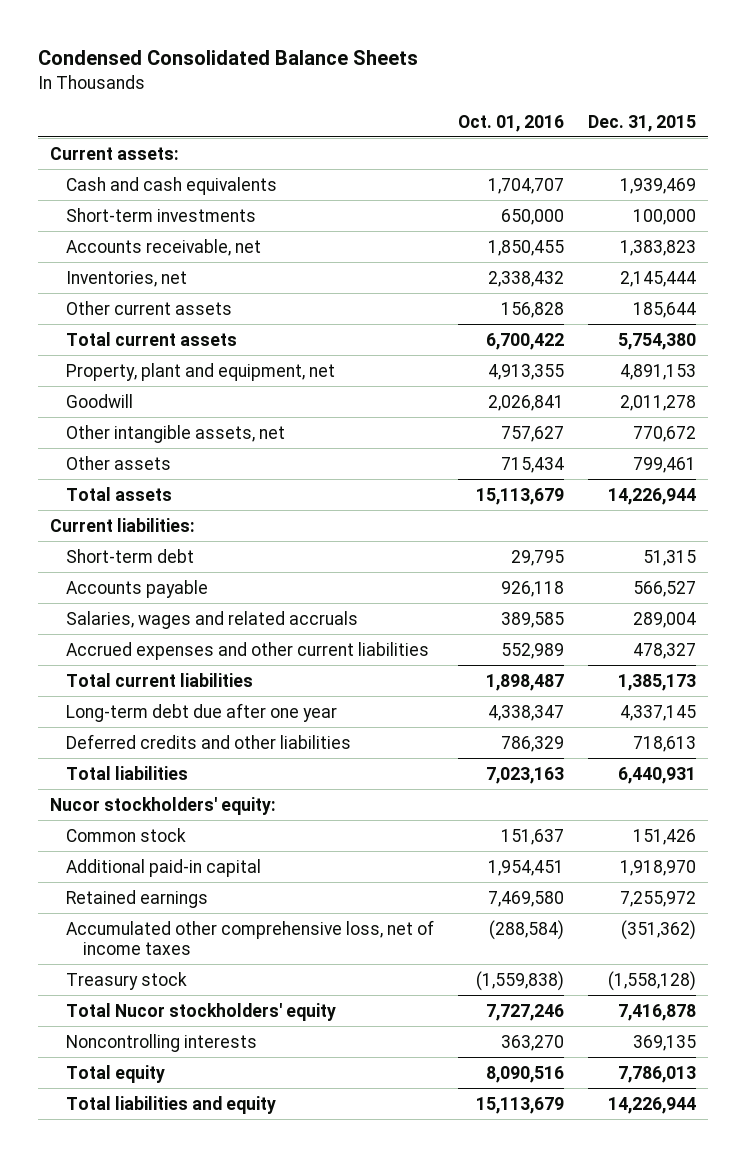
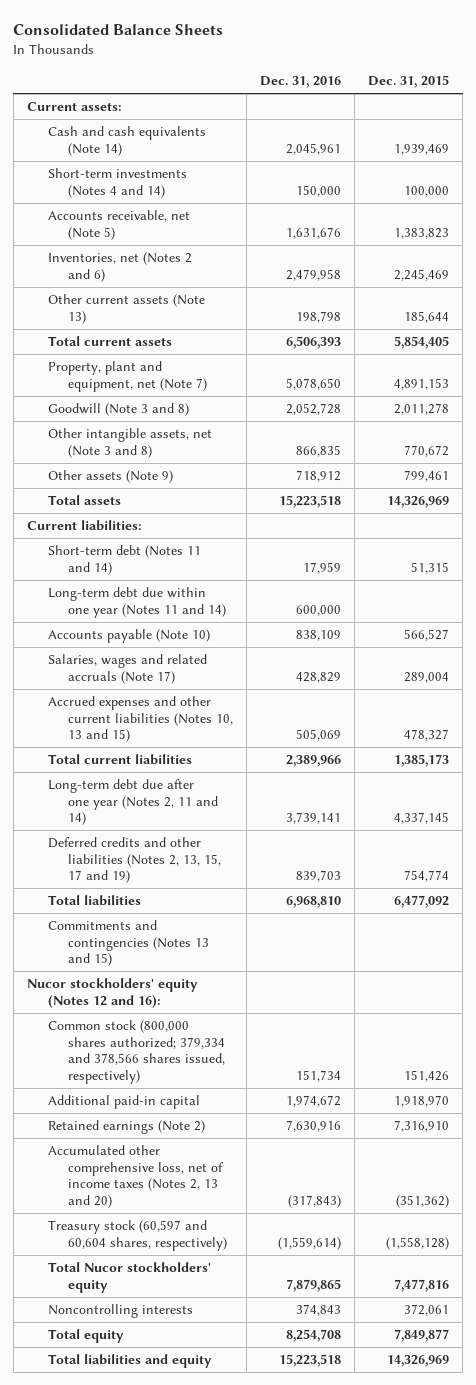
- Condensed Consolidated Balance Sheets
+ Consolidated Balance Sheets
- | Oct. 01, 2016 | Dec. 31, 2015
+ | Dec. 31, 2016 | Dec. 31, 2015
- Cash and cash equivalents | 1,704,707 | 1,939,469
- Short-term investments | 650,000 | 100,000
- Accounts receivable, net | 1,850,455 | 1,383,823
- Inventories, net | 2,338,432 | 2,145,444
- Other current assets | 156,828 | 185,644
- Total current assets | 6,700,422 | 5,754,380
- Property, plant and equipment, net | 4,913,355 | 4,891,153
- Goodwill | 2,026,841 | 2,011,278
- Other intangible assets, net | 757,627 | 770,672
- Other assets | 715,434 | 799,461
- Total assets | 15,113,679 | 14,226,944
+ Cash and cash equivalents (Note 14) | 2,045,961 | 1,939,469
+ Short-term investments (Notes 4 and 14) | 150,000 | 100,000
+ Accounts receivable, net (Note 5) | 1,631,676 | 1,383,823
+ Inventories, net (Notes 2 and 6) | 2,479,958 | 2,245,469
+ Other current assets (Note 13) | 198,798 | 185,644
+ Total current assets | 6,506,393 | 5,854,405
+ Property, plant and equipment, net (Note 7) | 5,078,650 | 4,891,153
+ Goodwill (Note 3 and 8) | 2,052,728 | 2,011,278
+ Other intangible assets, net (Note 3 and 8) | 866,835 | 770,672
+ Other assets (Note 9) | 718,912 | 799,461
+ Total assets | 15,223,518 | 14,326,969
- Short-term debt | 29,795 | 51,315
- Accounts payable | 926,118 | 566,527
- Salaries, wages and related accruals | 389,585 | 289,004
- Accrued expenses and other current liabilities | 552,989 | 478,327
+ Short-term debt (Notes 11 and 14) | 17,959 | 51,315
+ Long-term debt due within one year (Notes 11 and 14) | 600,000 |
+ Accounts payable (Note 10) | 838,109 | 566,527
+ Salaries, wages and related accruals (Note 17) | 428,829 | 289,004
+ Accrued expenses and other current liabilities (Notes 10, 13 and 15) | 505,069 | 478,327
- Long-term debt due after one year | 4,338,347 | 4,337,145
- Deferred credits and other liabilities | 786,329 | 718,613
- Total liabilities | 7,023,163 | 6,440,931
- Nucor stockholders' equity:
- Common stock | 151,637 | 151,426
+ Long-term debt due after one year (Notes 2, 11 and 14) | 3,739,141 | 4,337,145
+ Deferred credits and other liabilities (Notes 2, 13, 15, 17 and 19) | 839,703 | 754,774
+ Total liabilities | 6,968,810 | 6,477,092
+ Commitments and contingencies (Notes 13 and 15)
+ Nucor stockholders' equity (Notes 12 and 16):
+ Common stock (800,000 shares authorized; 379,334 and 378,566 shares issued, respectively) | 151,734 | 151,426
- Retained earnings | 7,469,580 | 7,255,972
- Accumulated other comprehensive loss, net of income taxes | (288,584) | (351,362)
- Treasury stock | (1,559,838) | (1,558,128)
- Total Nucor stockholders' equity | 7,727,246 | 7,416,878
- Noncontrolling interests | 363,270 | 369,135
- Total equity | 8,090,516 | 7,786,013
- Total liabilities and equity | 15,113,679 | 14,226,944
+ Retained earnings (Note 2) | 7,630,916 | 7,316,910
+ Accumulated other comprehensive loss, net of income taxes (Notes 2, 13 and 20) | (317,843) | (351,362)
+ Treasury stock (60,597 and 60,604 shares, respectively) | (1,559,614) | (1,558,128)
+ Total Nucor stockholders' equity | 7,879,865 | 7,477,816
+ Noncontrolling interests | 374,843 | 372,061
+ Total equity | 8,254,708 | 7,849,877
+ Total liabilities and equity | 15,223,518 | 14,326,969

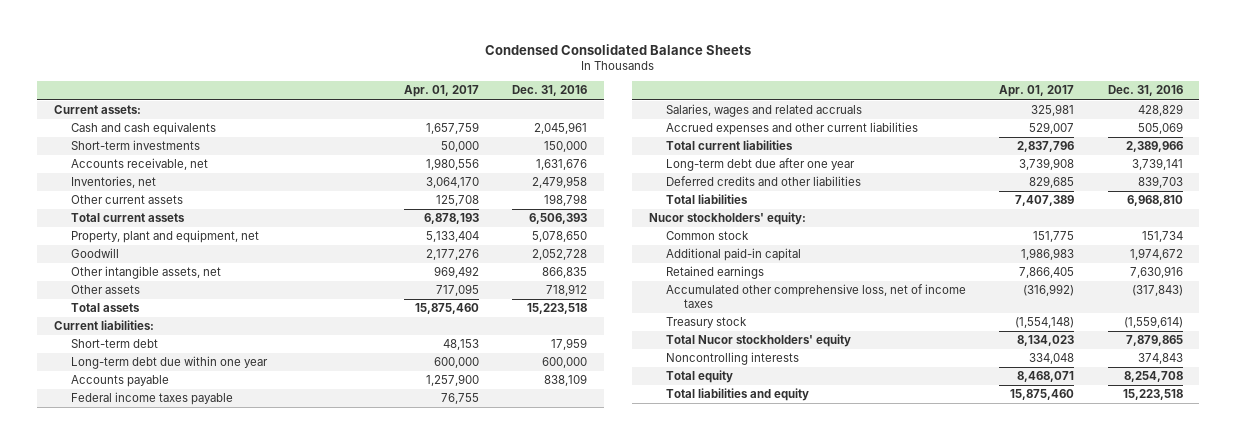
- Consolidated Balance Sheets
+ Condensed Consolidated Balance Sheets
- | Dec. 31, 2016 | Dec. 31, 2015
+ | Apr. 01, 2017 | Dec. 31, 2016
- Cash and cash equivalents (Note 14) | 2,045,961 | 1,939,469
- Short-term investments (Notes 4 and 14) | 150,000 | 100,000
- Accounts receivable, net (Note 5) | 1,631,676 | 1,383,823
- Inventories, net (Notes 2 and 6) | 2,479,958 | 2,245,469
- Other current assets (Note 13) | 198,798 | 185,644
+ Cash and cash equivalents | 1,657,759 | 2,045,961
+ Short-term investments | 50,000 | 150,000
+ Accounts receivable, net | 1,980,556 | 1,631,676
+ Inventories, net | 3,064,170 | 2,479,958
+ Other current assets | 125,708 | 198,798
- Property, plant and equipment, net (Note 7) | 5,078,650 | 4,891,153
- Goodwill (Note 3 and 8) | 2,052,728 | 2,011,278
- Other intangible assets, net (Note 3 and 8) | 866,835 | 770,672
- Other assets (Note 9) | 718,912 | 799,461
+ Property, plant and equipment, net | 5,133,404 | 5,078,650
+ Goodwill | 2,177,276 | 2,052,728
+ Other intangible assets, net | 969,492 | 866,835
+ Other assets | 717,095 | 718,912
- Short-term debt (Notes 11 and 14) | 17,959 | 51,315
- Long-term debt due within one year (Notes 11 and 14) | 600,000 |
- Accounts payable (Note 10) | 838,109 | 566,527
- Salaries, wages and related accruals (Note 17) | 428,829 | 289,004
- Accrued expenses and other current liabilities (Notes 10, 13 and 15) | 505,069 | 478,327
+ Short-term debt | 48,153 | 17,959
+ Long-term debt due within one year | 600,000 | 600,000
+ Accounts payable | 1,257,900 | 838,109
+ Federal income taxes payable | 76,755 |
+ Salaries, wages and related accruals | 325,981 | 428,829
+ Accrued expenses and other current liabilities | 529,007 | 505,069
- Long-term debt due after one year (Notes 2, 11 and 14) | 3,739,141 | 4,337,145
- Deferred credits and other liabilities (Notes 2, 13, 15, 17 and 19) | 839,703 | 754,774
+ Long-term debt due after one year | 3,739,908 | 3,739,141
+ Deferred credits and other liabilities | 829,685 | 839,703
- Commitments and contingencies (Notes 13 and 15)
- Nucor stockholders' equity (Notes 12 and 16):
- Common stock (800,000 shares authorized; 379,334 and 378,566 shares issued, respectively) | 151,734 | 151,426
+ Nucor stockholders' equity:
+ Common stock | 151,775 | 151,734
- Retained earnings (Note 2) | 7,630,916 | 7,316,910
- Accumulated other comprehensive loss, net of income taxes (Notes 2, 13 and 20) | (317,843) | (351,362)
- Treasury stock (60,597 and 60,604 shares, respectively) | (1,559,614) | (1,558,128)
+ Retained earnings | 7,866,405 | 7,630,916
+ Accumulated other comprehensive loss, net of income taxes | (316,992) | (317,843)
+ Treasury stock | (1,554,148) | (1,559,614)

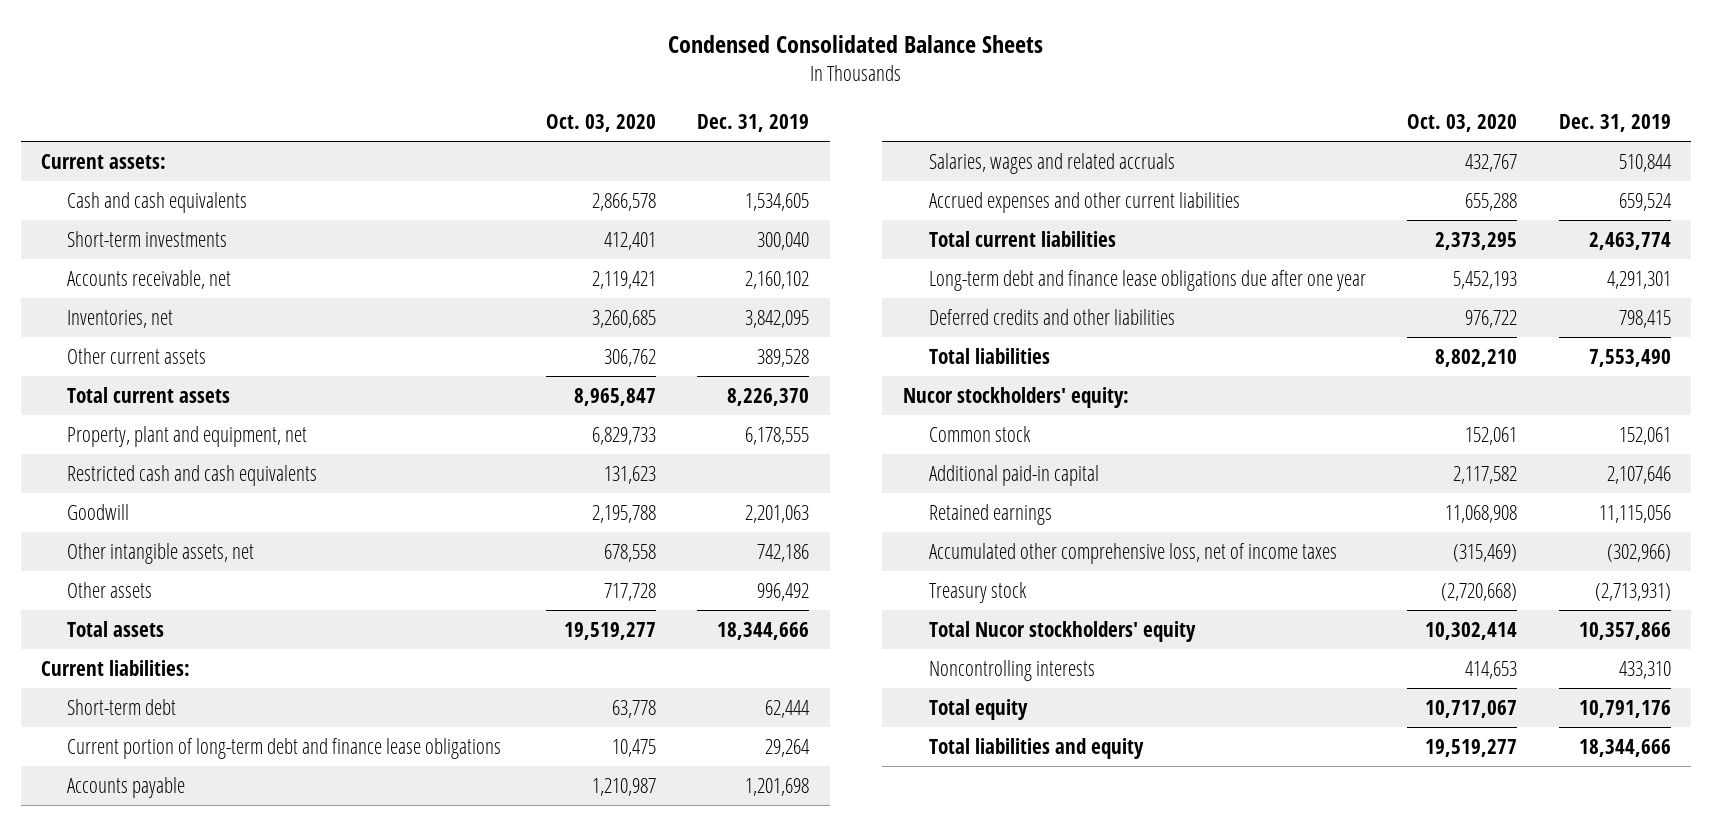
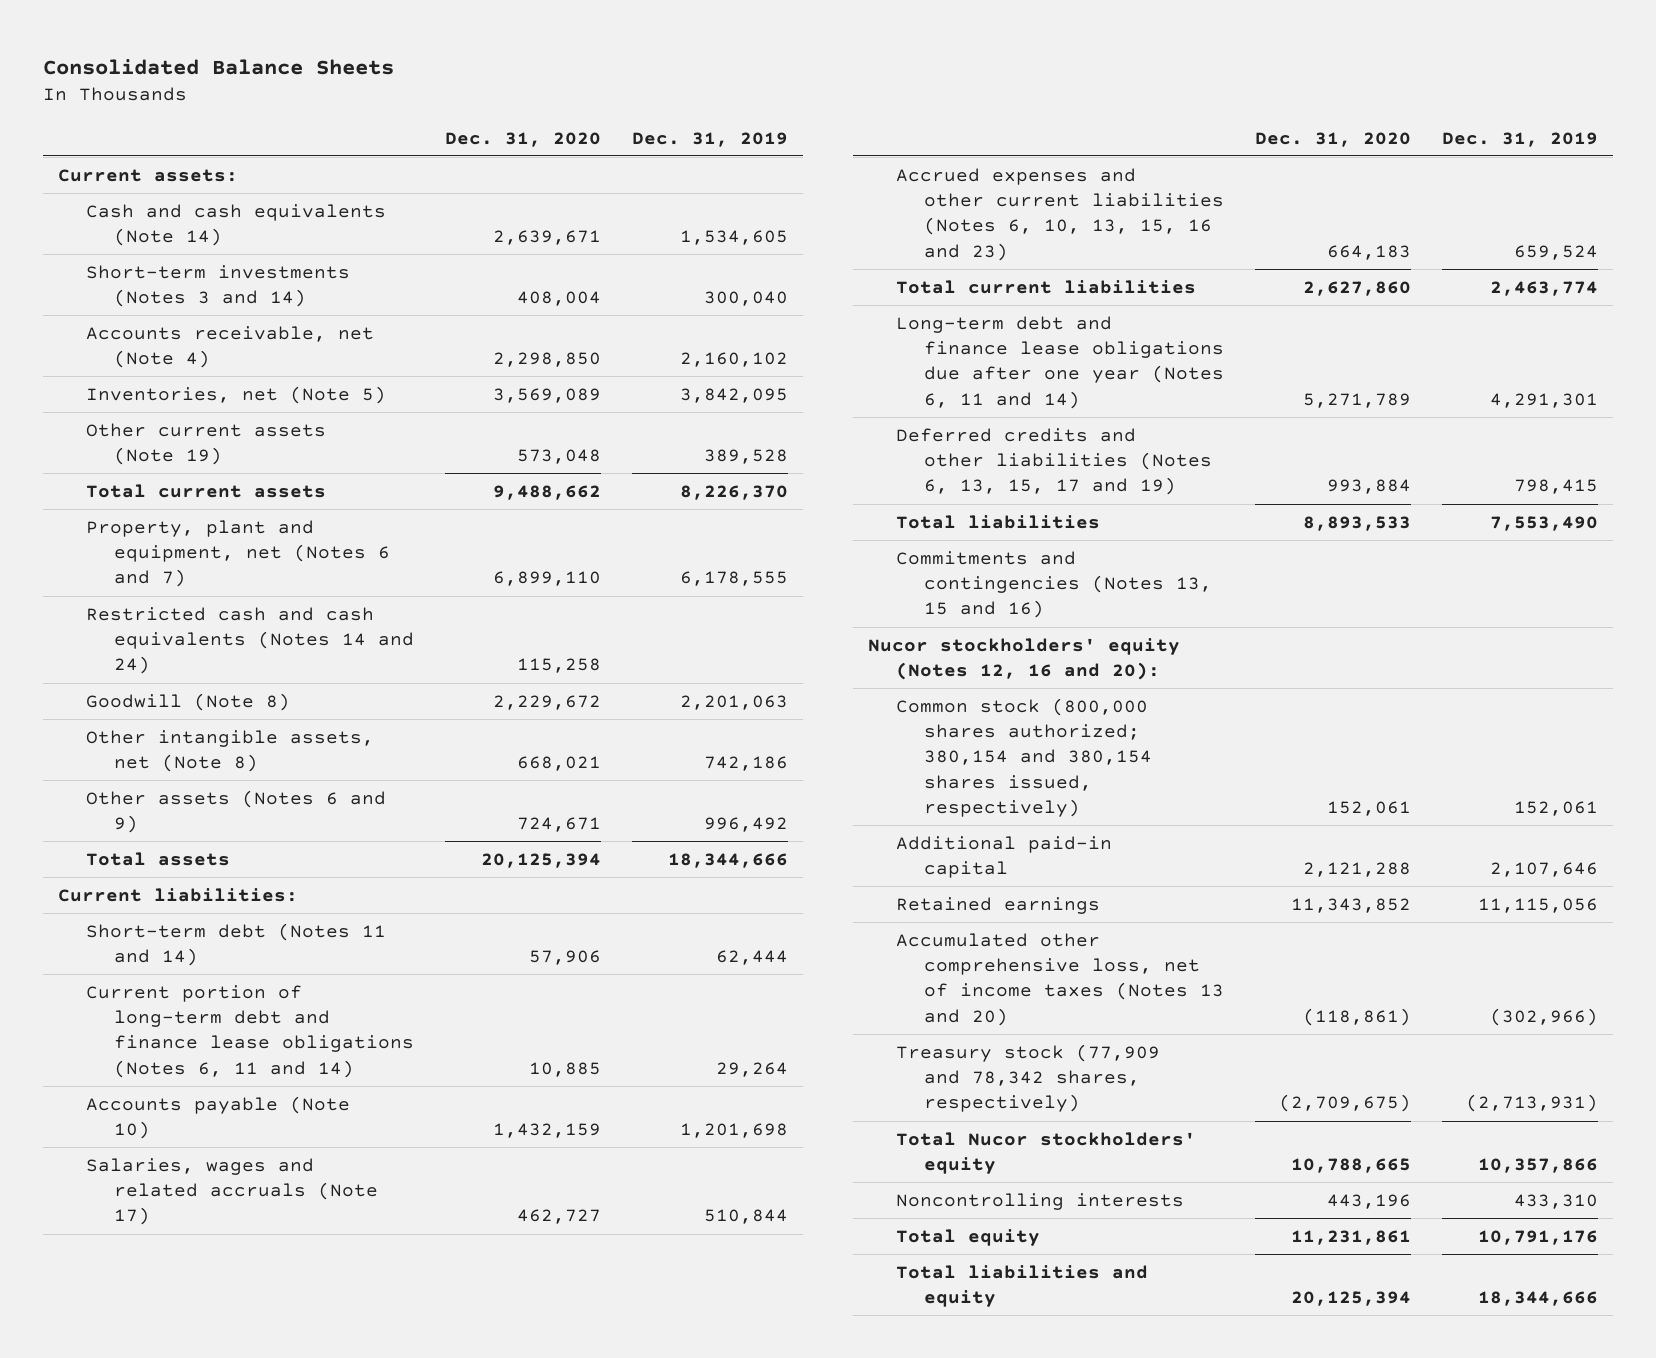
- Condensed Consolidated Balance Sheets
+ Consolidated Balance Sheets
- | Oct. 03, 2020 | Dec. 31, 2019
+ | Dec. 31, 2020 | Dec. 31, 2019
- Cash and cash equivalents | 2,866,578 | 1,534,605
- Short-term investments | 412,401 | 300,040
- Accounts receivable, net | 2,119,421 | 2,160,102
- Inventories, net | 3,260,685 | 3,842,095
- Other current assets | 306,762 | 389,528
+ Cash and cash equivalents (Note 14) | 2,639,671 | 1,534,605
+ Short-term investments (Notes 3 and 14) | 408,004 | 300,040
+ Accounts receivable, net (Note 4) | 2,298,850 | 2,160,102
+ Inventories, net (Note 5) | 3,569,089 | 3,842,095
+ Other current assets (Note 19) | 573,048 | 389,528
- Property, plant and equipment, net | 6,829,733 | 6,178,555
- Restricted cash and cash equivalents | 131,623 |
- Goodwill | 2,195,788 | 2,201,063
- Other intangible assets, net | 678,558 | 742,186
- Other assets | 717,728 | 996,492
+ Property, plant and equipment, net (Notes 6 and 7) | 6,899,110 | 6,178,555
+ Restricted cash and cash equivalents (Notes 14 and 24) | 115,258 |
+ Goodwill (Note 8) | 2,229,672 | 2,201,063
+ Other intangible assets, net (Note 8) | 668,021 | 742,186
+ Other assets (Notes 6 and 9) | 724,671 | 996,492
- Short-term debt | 63,778 | 62,444
- Current portion of long-term debt and finance lease obligations | 10,475 | 29,264
- Accounts payable | 1,210,987 | 1,201,698
- Salaries, wages and related accruals | 432,767 | 510,844
- Accrued expenses and other current liabilities | 655,288 | 659,524
+ Short-term debt (Notes 11 and 14) | 57,906 | 62,444
+ Current portion of long-term debt and finance lease obligations (Notes 6, 11 and 14) | 10,885 | 29,264
+ Accounts payable (Note 10) | 1,432,159 | 1,201,698
+ Salaries, wages and related accruals (Note 17) | 462,727 | 510,844
+ Accrued expenses and other current liabilities (Notes 6, 10, 13, 15, 16 and 23) | 664,183 | 659,524
- Long-term debt and finance lease obligations due after one year | 5,452,193 | 4,291,301
- Deferred credits and other liabilities | 976,722 | 798,415
+ Long-term debt and finance lease obligations due after one year (Notes 6, 11 and 14) | 5,271,789 | 4,291,301
+ Deferred credits and other liabilities (Notes 6, 13, 15, 17 and 19) | 993,884 | 798,415
- Nucor stockholders' equity:
- Common stock | 152,061 | 152,061
+ Commitments and contingencies (Notes 13, 15 and 16)
+ Nucor stockholders' equity (Notes 12, 16 and 20):
+ Common stock (800,000 shares authorized; 380,154 and 380,154 shares issued, respectively) | 152,061 | 152,061
- Accumulated other comprehensive loss, net of income taxes | (315,469) | (302,966)
- Treasury stock | (2,720,668) | (2,713,931)
+ Accumulated other comprehensive loss, net of income taxes (Notes 13 and 20) | (118,861) | (302,966)
+ Treasury stock (77,909 and 78,342 shares, respectively) | (2,709,675) | (2,713,931)

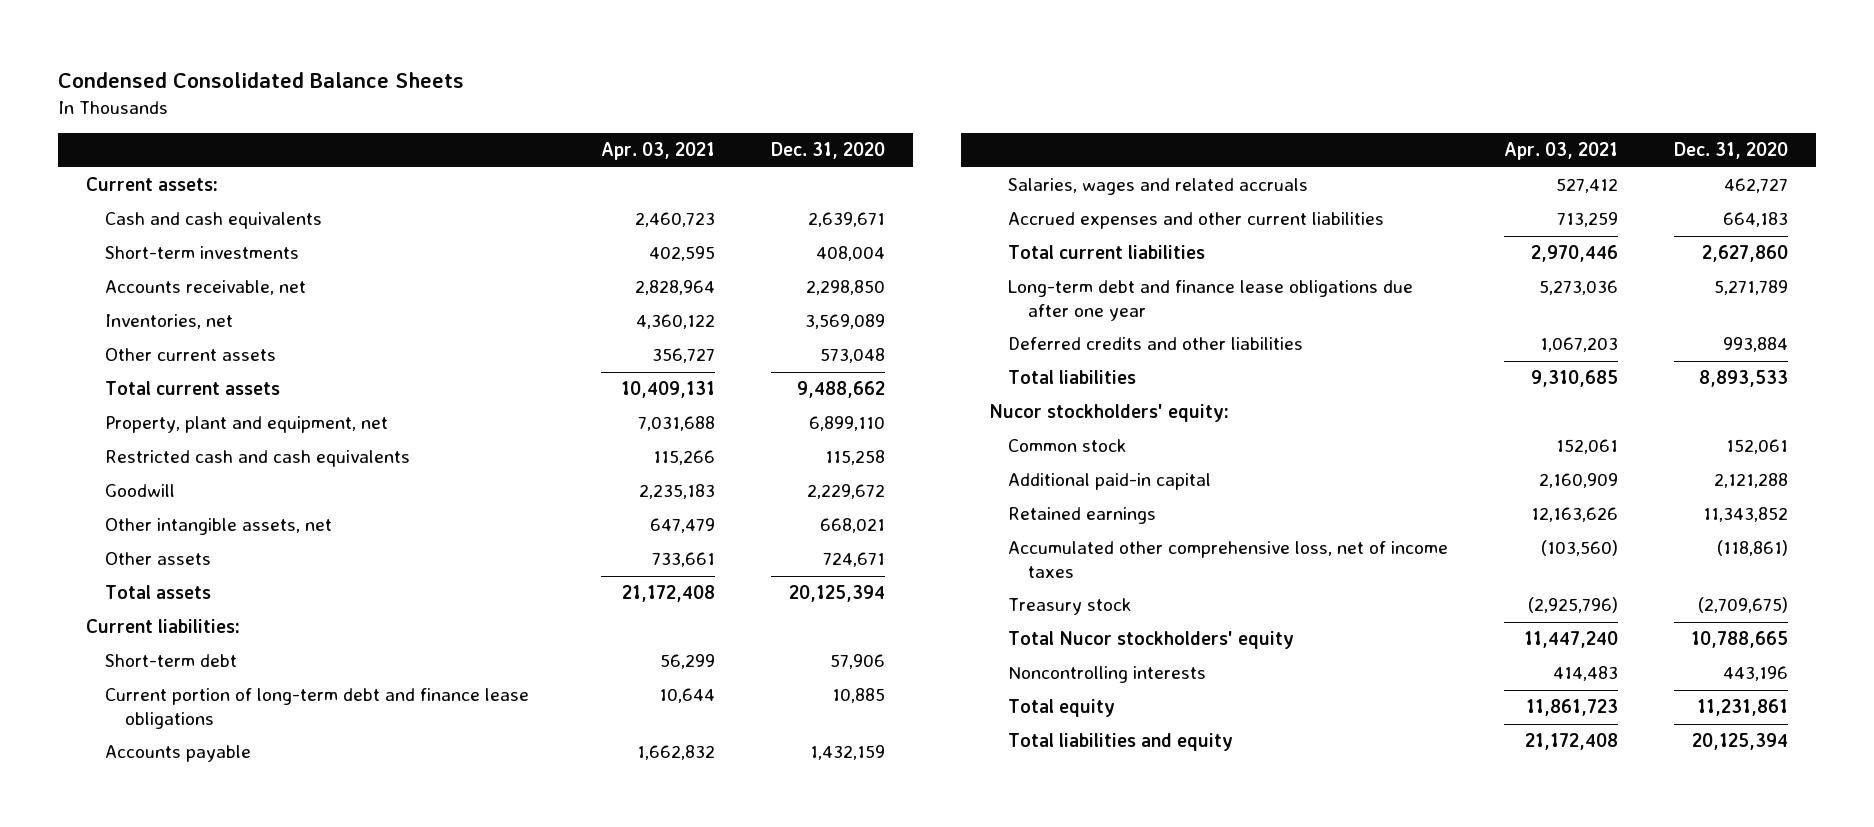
- Consolidated Balance Sheets
+ Condensed Consolidated Balance Sheets
- | Dec. 31, 2020 | Dec. 31, 2019
+ | Apr. 03, 2021 | Dec. 31, 2020
- Cash and cash equivalents (Note 14) | 2,639,671 | 1,534,605
- Short-term investments (Notes 3 and 14) | 408,004 | 300,040
- Accounts receivable, net (Note 4) | 2,298,850 | 2,160,102
- Inventories, net (Note 5) | 3,569,089 | 3,842,095
- Other current assets (Note 19) | 573,048 | 389,528
+ Cash and cash equivalents | 2,460,723 | 2,639,671
+ Short-term investments | 402,595 | 408,004
+ Accounts receivable, net | 2,828,964 | 2,298,850
+ Inventories, net | 4,360,122 | 3,569,089
+ Other current assets | 356,727 | 573,048
- Property, plant and equipment, net (Notes 6 and 7) | 6,899,110 | 6,178,555
- Restricted cash and cash equivalents (Notes 14 and 24) | 115,258 |
- Goodwill (Note 8) | 2,229,672 | 2,201,063
- Other intangible assets, net (Note 8) | 668,021 | 742,186
- Other assets (Notes 6 and 9) | 724,671 | 996,492
+ Property, plant and equipment, net | 7,031,688 | 6,899,110
+ Restricted cash and cash equivalents | 115,266 | 115,258
+ Goodwill | 2,235,183 | 2,229,672
+ Other intangible assets, net | 647,479 | 668,021
+ Other assets | 733,661 | 724,671
- Short-term debt (Notes 11 and 14) | 57,906 | 62,444
- Current portion of long-term debt and finance lease obligations (Notes 6, 11 and 14) | 10,885 | 29,264
- Accounts payable (Note 10) | 1,432,159 | 1,201,698
- Salaries, wages and related accruals (Note 17) | 462,727 | 510,844
- Accrued expenses and other current liabilities (Notes 6, 10, 13, 15, 16 and 23) | 664,183 | 659,524
+ Short-term debt | 56,299 | 57,906
+ Current portion of long-term debt and finance lease obligations | 10,644 | 10,885
+ Accounts payable | 1,662,832 | 1,432,159
+ Salaries, wages and related accruals | 527,412 | 462,727
+ Accrued expenses and other current liabilities | 713,259 | 664,183
- Long-term debt and finance lease obligations due after one year (Notes 6, 11 and 14) | 5,271,789 | 4,291,301
- Deferred credits and other liabilities (Notes 6, 13, 15, 17 and 19) | 993,884 | 798,415
+ Long-term debt and finance lease obligations due after one year | 5,273,036 | 5,271,789
+ Deferred credits and other liabilities | 1,067,203 | 993,884
- Commitments and contingencies (Notes 13, 15 and 16)
- Nucor stockholders' equity (Notes 12, 16 and 20):
- Common stock (800,000 shares authorized; 380,154 and 380,154 shares issued, respectively) | 152,061 | 152,061
+ Nucor stockholders' equity:
+ Common stock | 152,061 | 152,061
- Accumulated other comprehensive loss, net of income taxes (Notes 13 and 20) | (118,861) | (302,966)
- Treasury stock (77,909 and 78,342 shares, respectively) | (2,709,675) | (2,713,931)
+ Accumulated other comprehensive loss, net of income taxes | (103,560) | (118,861)
+ Treasury stock | (2,925,796) | (2,709,675)

